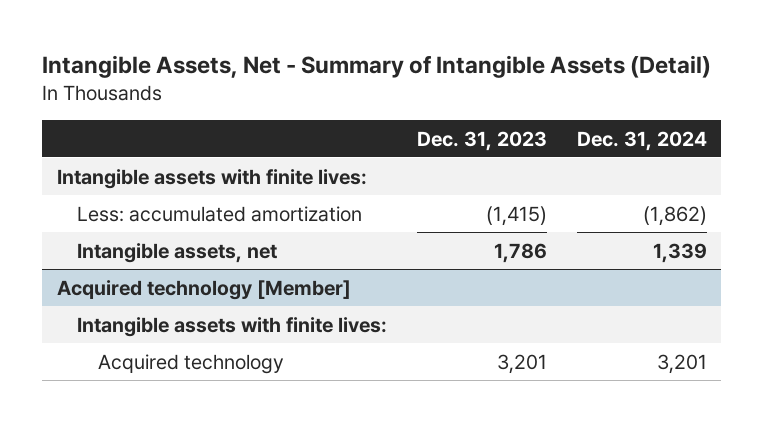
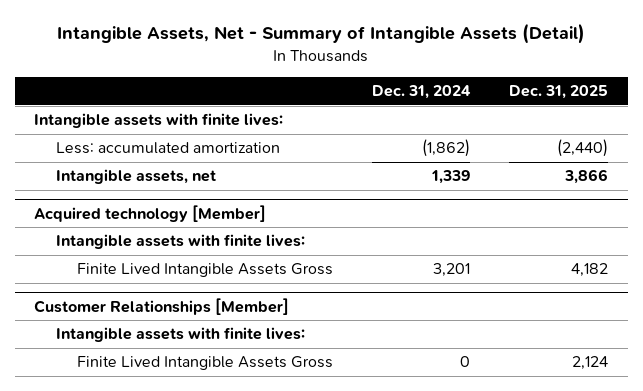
- | Dec. 31, 2023 | Dec. 31, 2024
+ | Dec. 31, 2024 | Dec. 31, 2025
@ Acquired technology [Member]
- Acquired technology | 3,201 | 3,201
+ Finite Lived Intangible Assets Gross | 3,201 | 4,182
+ Customer Relationships [Member]
+ Intangible assets with finite lives:
+ Finite Lived Intangible Assets Gross | 0 | 2,124

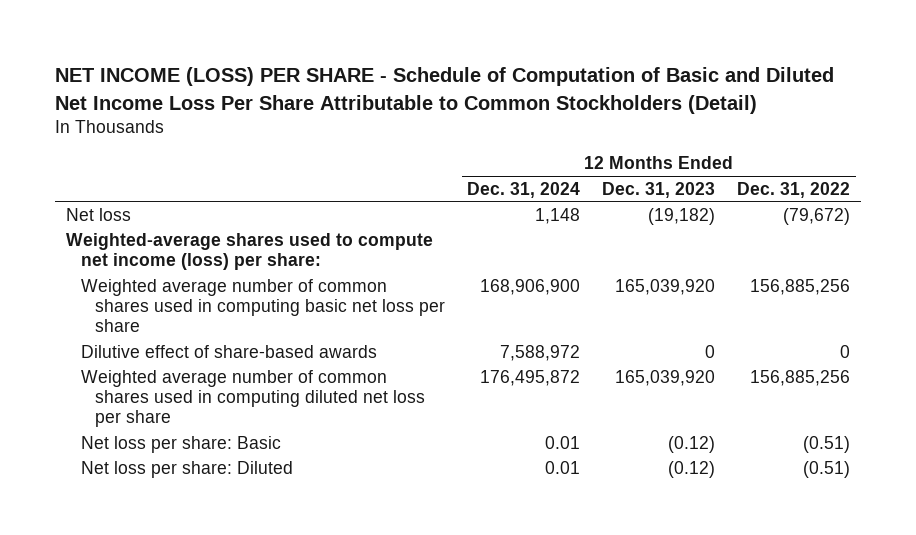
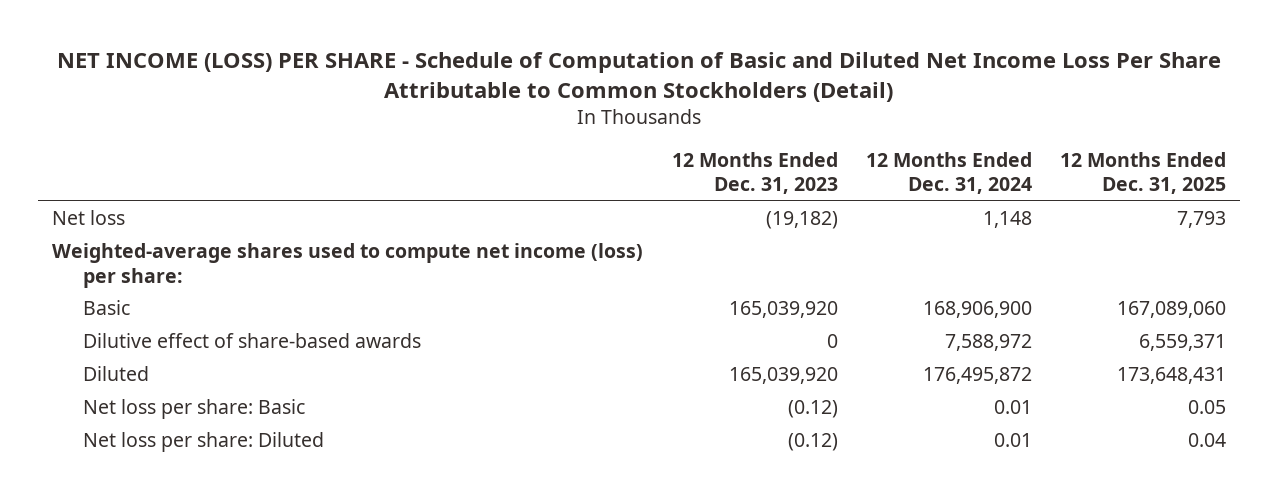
- | 12 Months Ended Dec. 31, 2024 | 12 Months Ended Dec. 31, 2023 | 12 Months Ended Dec. 31, 2022
+ | 12 Months Ended Dec. 31, 2023 | 12 Months Ended Dec. 31, 2024 | 12 Months Ended Dec. 31, 2025
- Weighted average number of common shares used in computing basic net loss per share | 168,906,900 | 165,039,920 | 156,885,256
+ Basic | 165,039,920 | 168,906,900 | 167,089,060
- Weighted average number of common shares used in computing diluted net loss per share | 176,495,872 | 165,039,920 | 156,885,256
+ Diluted | 165,039,920 | 176,495,872 | 173,648,431

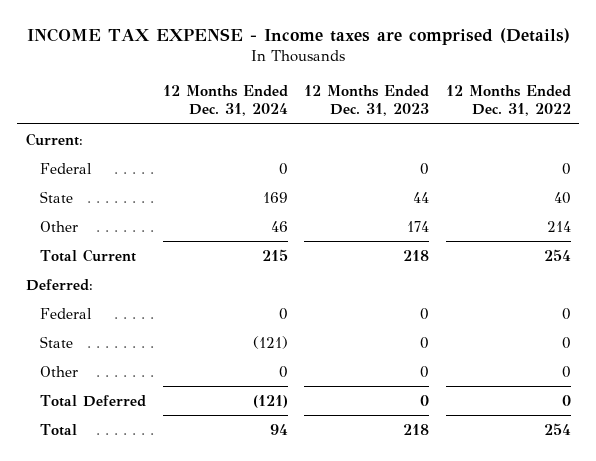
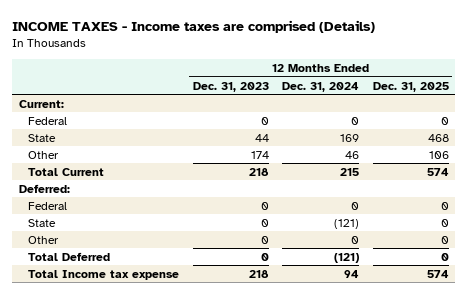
- INCOME TAX EXPENSE - Income taxes are comprised (Details)
+ INCOME TAXES - Income taxes are comprised (Details)
- | 12 Months Ended Dec. 31, 2024 | 12 Months Ended Dec. 31, 2023 | 12 Months Ended Dec. 31, 2022
+ | 12 Months Ended Dec. 31, 2023 | 12 Months Ended Dec. 31, 2024 | 12 Months Ended Dec. 31, 2025
- Total | 94 | 218 | 254
+ Total Income tax expense | 218 | 94 | 574

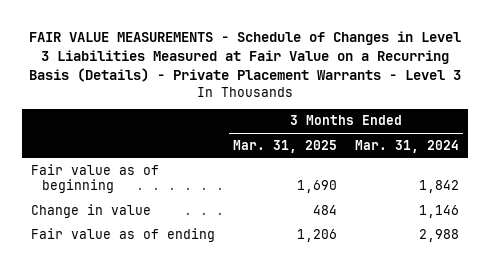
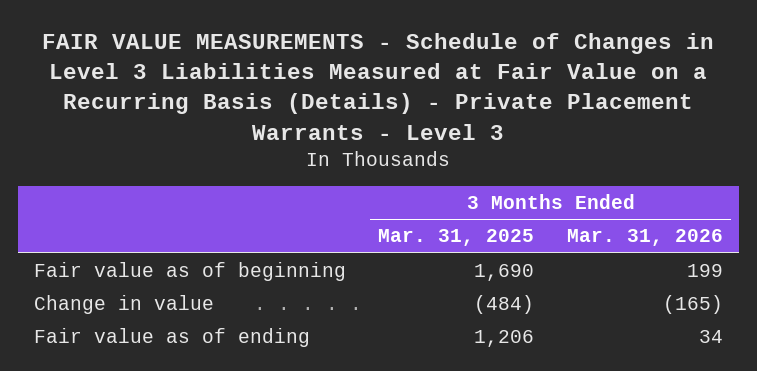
- | 3 Months Ended Mar. 31, 2025 | 3 Months Ended Mar. 31, 2024
+ | 3 Months Ended Mar. 31, 2025 | 3 Months Ended Mar. 31, 2026
- Change in value | 484 | 1,146
+ Change in value | (484) | (165)

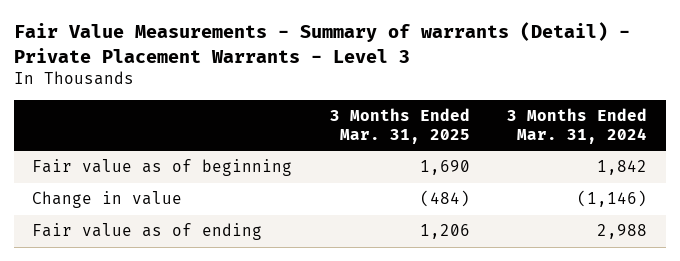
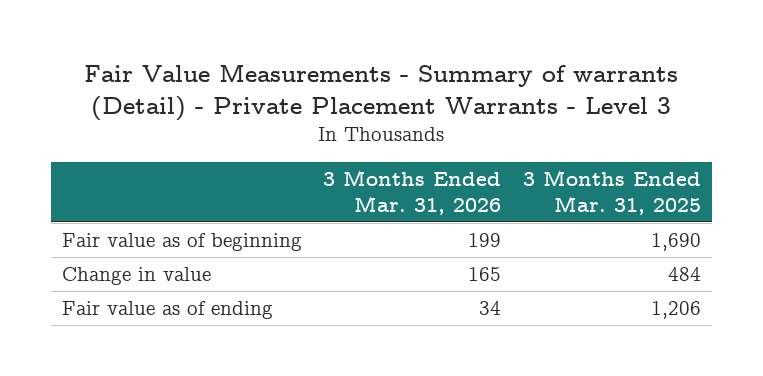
- | 3 Months Ended Mar. 31, 2025 | 3 Months Ended Mar. 31, 2024
+ | 3 Months Ended Mar. 31, 2026 | 3 Months Ended Mar. 31, 2025
- Change in value | (484) | (1,146)
+ Change in value | 165 | 484

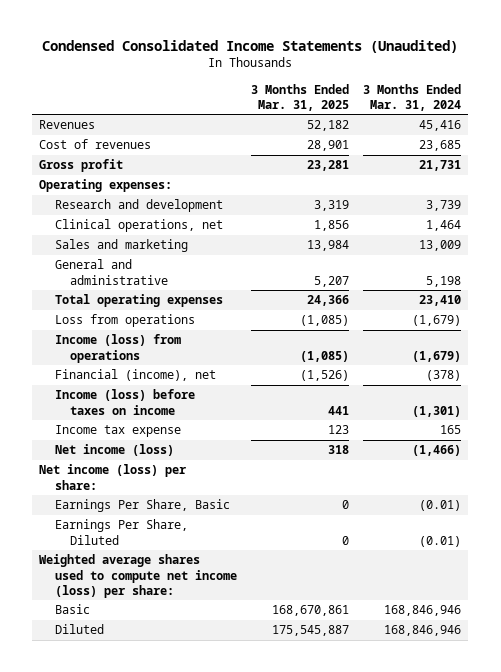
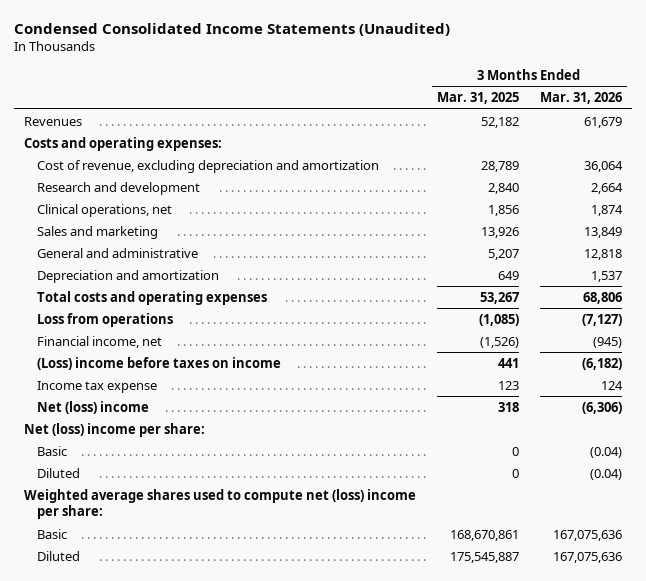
- | 3 Months Ended Mar. 31, 2025 | 3 Months Ended Mar. 31, 2024
+ | 3 Months Ended Mar. 31, 2025 | 3 Months Ended Mar. 31, 2026
- Cost of revenues | 28,901 | 23,685
- Gross profit | 23,281 | 21,731
- Operating expenses:
- Research and development | 3,319 | 3,739
+ Costs and operating expenses:
+ Cost of revenue, excluding depreciation and amortization | 28,789 | 36,064
+ Research and development | 2,840 | 2,664
- Sales and marketing | 13,984 | 13,009
+ Sales and marketing | 13,926 | 13,849
- Total operating expenses | 24,366 | 23,410
+ Depreciation and amortization | 649 | 1,537
+ Total costs and operating expenses | 53,267 | 68,806
- Income (loss) from operations | (1,085) | (1,679)
- Financial (income), net | (1,526) | (378)
- Income (loss) before taxes on income | 441 | (1,301)
+ Financial income, net | (1,526) | (945)
+ (Loss) income before taxes on income | 441 | (6,182)
- Net income (loss) | 318 | (1,466)
- Net income (loss) per share:
- Earnings Per Share, Basic | 0 | (0.01)
- Earnings Per Share, Diluted | 0 | (0.01)
- Weighted average shares used to compute net income (loss) per share:
+ Net (loss) income | 318 | (6,306)
+ Net (loss) income per share:
+ Basic | 0 | (0.04)
+ Diluted | 0 | (0.04)
+ Weighted average shares used to compute net (loss) income per share:

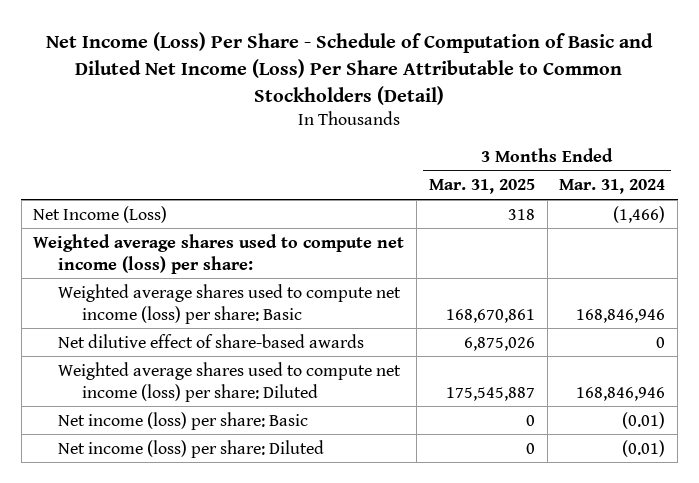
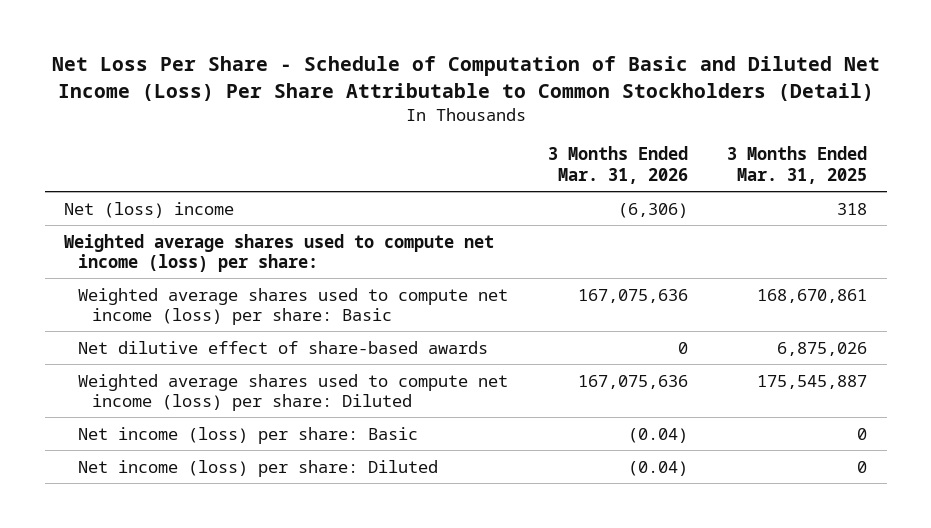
- Net Income (Loss) Per Share - Schedule of Computation of Basic and Diluted Net Income (Loss) Per Share Attributable to Common Stockholders (Detail)
+ Net Loss Per Share - Schedule of Computation of Basic and Diluted Net Income (Loss) Per Share Attributable to Common Stockholders (Detail)
- | 3 Months Ended Mar. 31, 2025 | 3 Months Ended Mar. 31, 2024
+ | 3 Months Ended Mar. 31, 2026 | 3 Months Ended Mar. 31, 2025
- Net Income (Loss) | 318 | (1,466)
+ Net (loss) income | (6,306) | 318

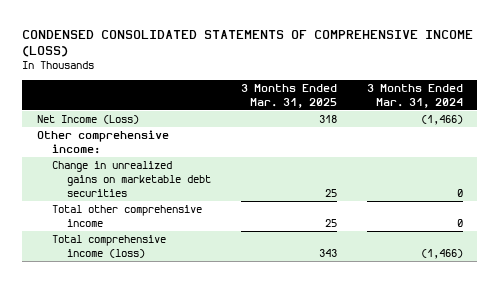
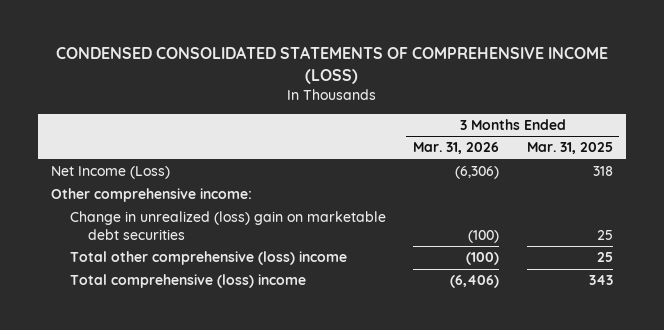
- | 3 Months Ended Mar. 31, 2025 | 3 Months Ended Mar. 31, 2024
+ | 3 Months Ended Mar. 31, 2026 | 3 Months Ended Mar. 31, 2025
- Change in unrealized gains on marketable debt securities | 25 | 0
- Total other comprehensive income | 25 | 0
- Total comprehensive income (loss) | 343 | (1,466)
+ Change in unrealized (loss) gain on marketable debt securities | (100) | 25
+ Total other comprehensive (loss) income | (100) | 25
+ Total comprehensive (loss) income | (6,406) | 343

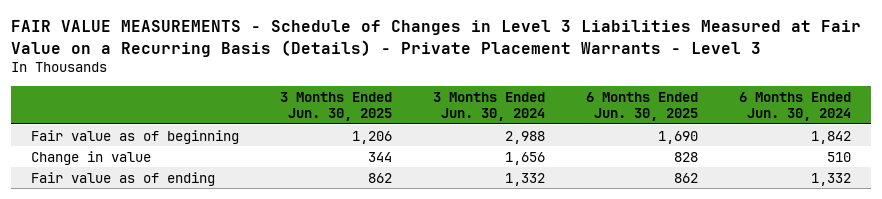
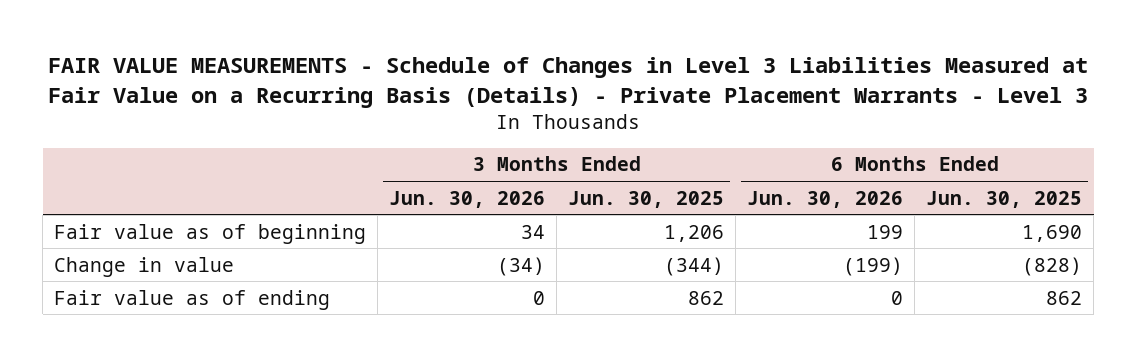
- | 3 Months Ended Jun. 30, 2025 | 3 Months Ended Jun. 30, 2024 | 6 Months Ended Jun. 30, 2025 | 6 Months Ended Jun. 30, 2024
+ | 3 Months Ended Jun. 30, 2026 | 3 Months Ended Jun. 30, 2025 | 6 Months Ended Jun. 30, 2026 | 6 Months Ended Jun. 30, 2025
- Change in value | 344 | 1,656 | 828 | 510
+ Change in value | (34) | (344) | (199) | (828)

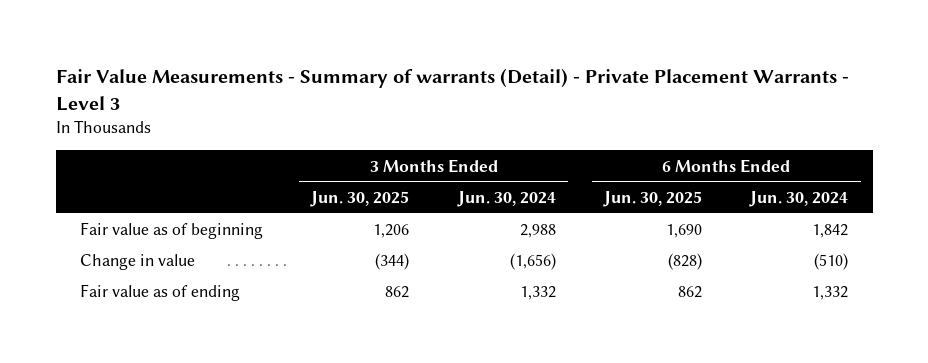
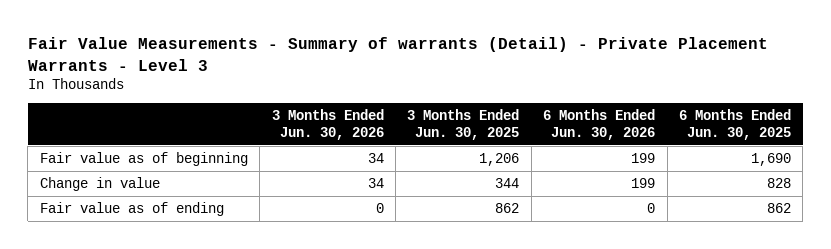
- | 3 Months Ended Jun. 30, 2025 | 3 Months Ended Jun. 30, 2024 | 6 Months Ended Jun. 30, 2025 | 6 Months Ended Jun. 30, 2024
+ | 3 Months Ended Jun. 30, 2026 | 3 Months Ended Jun. 30, 2025 | 6 Months Ended Jun. 30, 2026 | 6 Months Ended Jun. 30, 2025
- Change in value | (344) | (1,656) | (828) | (510)
+ Change in value | 34 | 344 | 199 | 828

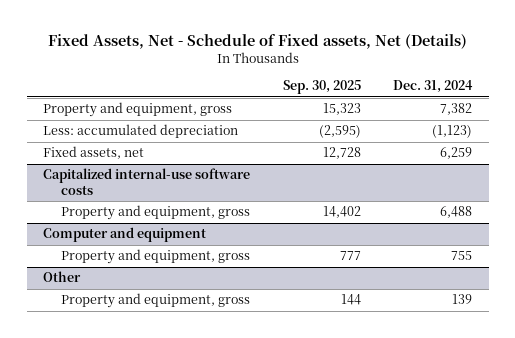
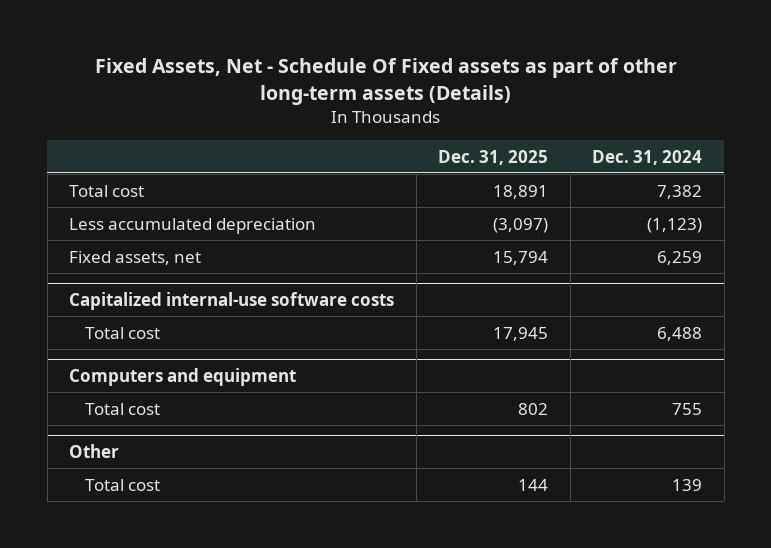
- Fixed Assets, Net - Schedule of Fixed assets, Net (Details)
+ Fixed Assets, Net - Schedule Of Fixed assets as part of other long-term assets (Details)
- | Sep. 30, 2025 | Dec. 31, 2024
+ | Dec. 31, 2025 | Dec. 31, 2024
- Property and equipment, gross | 15,323 | 7,382
- Less: accumulated depreciation | (2,595) | (1,123)
+ Total cost | 18,891 | 7,382
+ Less accumulated depreciation | (3,097) | (1,123)
@ Capitalized internal-use software costs
- Property and equipment, gross | 14,402 | 6,488
- Computer and equipment
- Property and equipment, gross | 777 | 755
@ Capitalized internal-use software costs
+ Total cost | 17,945 | 6,488
+ Computers and equipment
+ Total cost | 802 | 755
@ Other
- Property and equipment, gross | 144 | 139
+ Total cost | 144 | 139

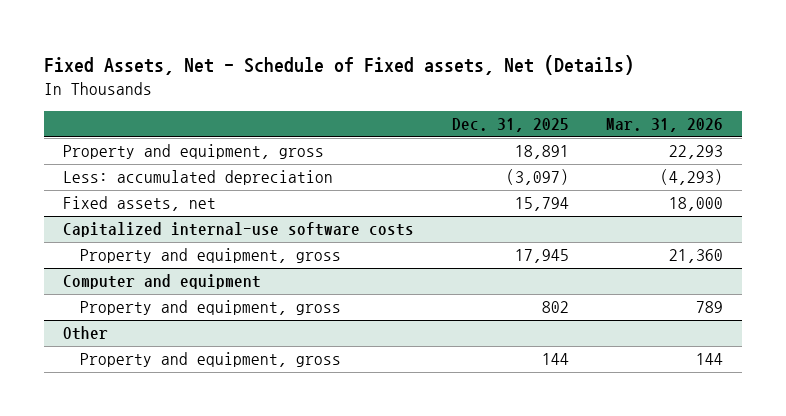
- Fixed Assets, Net - Schedule Of Fixed assets as part of other long-term assets (Details)
+ Fixed Assets, Net - Schedule of Fixed assets, Net (Details)
- | Dec. 31, 2025 | Dec. 31, 2024
+ | Dec. 31, 2025 | Mar. 31, 2026
- Total cost | 18,891 | 7,382
- Less accumulated depreciation | (3,097) | (1,123)
+ Property and equipment, gross | 18,891 | 22,293
+ Less: accumulated depreciation | (3,097) | (4,293)
@ Capitalized internal-use software costs
- Total cost | 17,945 | 6,488
- Computers and equipment
- Total cost | 802 | 755
@ Capitalized internal-use software costs
+ Property and equipment, gross | 17,945 | 21,360
+ Computer and equipment
+ Property and equipment, gross | 802 | 789
@ Other
- Total cost | 144 | 139
+ Property and equipment, gross | 144 | 144

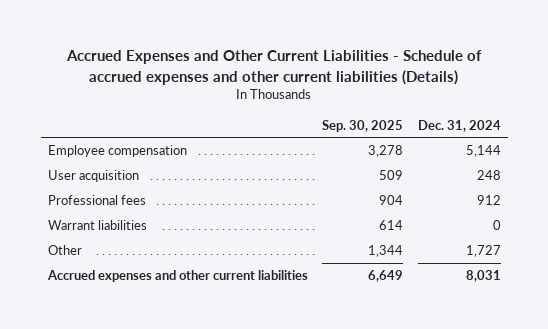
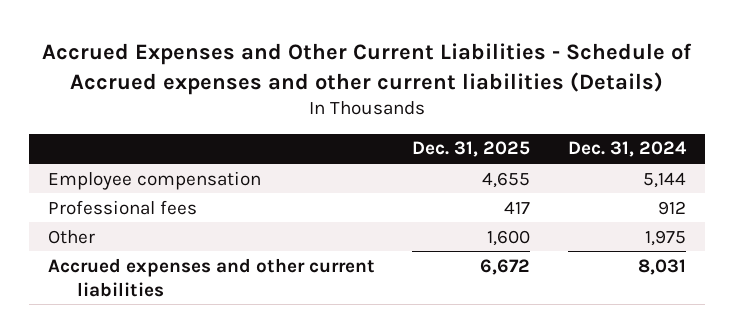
- Accrued Expenses and Other Current Liabilities - Schedule of accrued expenses and other current liabilities (Details)
+ Accrued Expenses and Other Current Liabilities - Schedule of Accrued expenses and other current liabilities (Details)
- | Sep. 30, 2025 | Dec. 31, 2024
+ | Dec. 31, 2025 | Dec. 31, 2024
- User acquisition | 509 | 248
- Warrant liabilities | 614 | 0
- Other | 1,344 | 1,727
+ Other | 1,600 | 1,975

